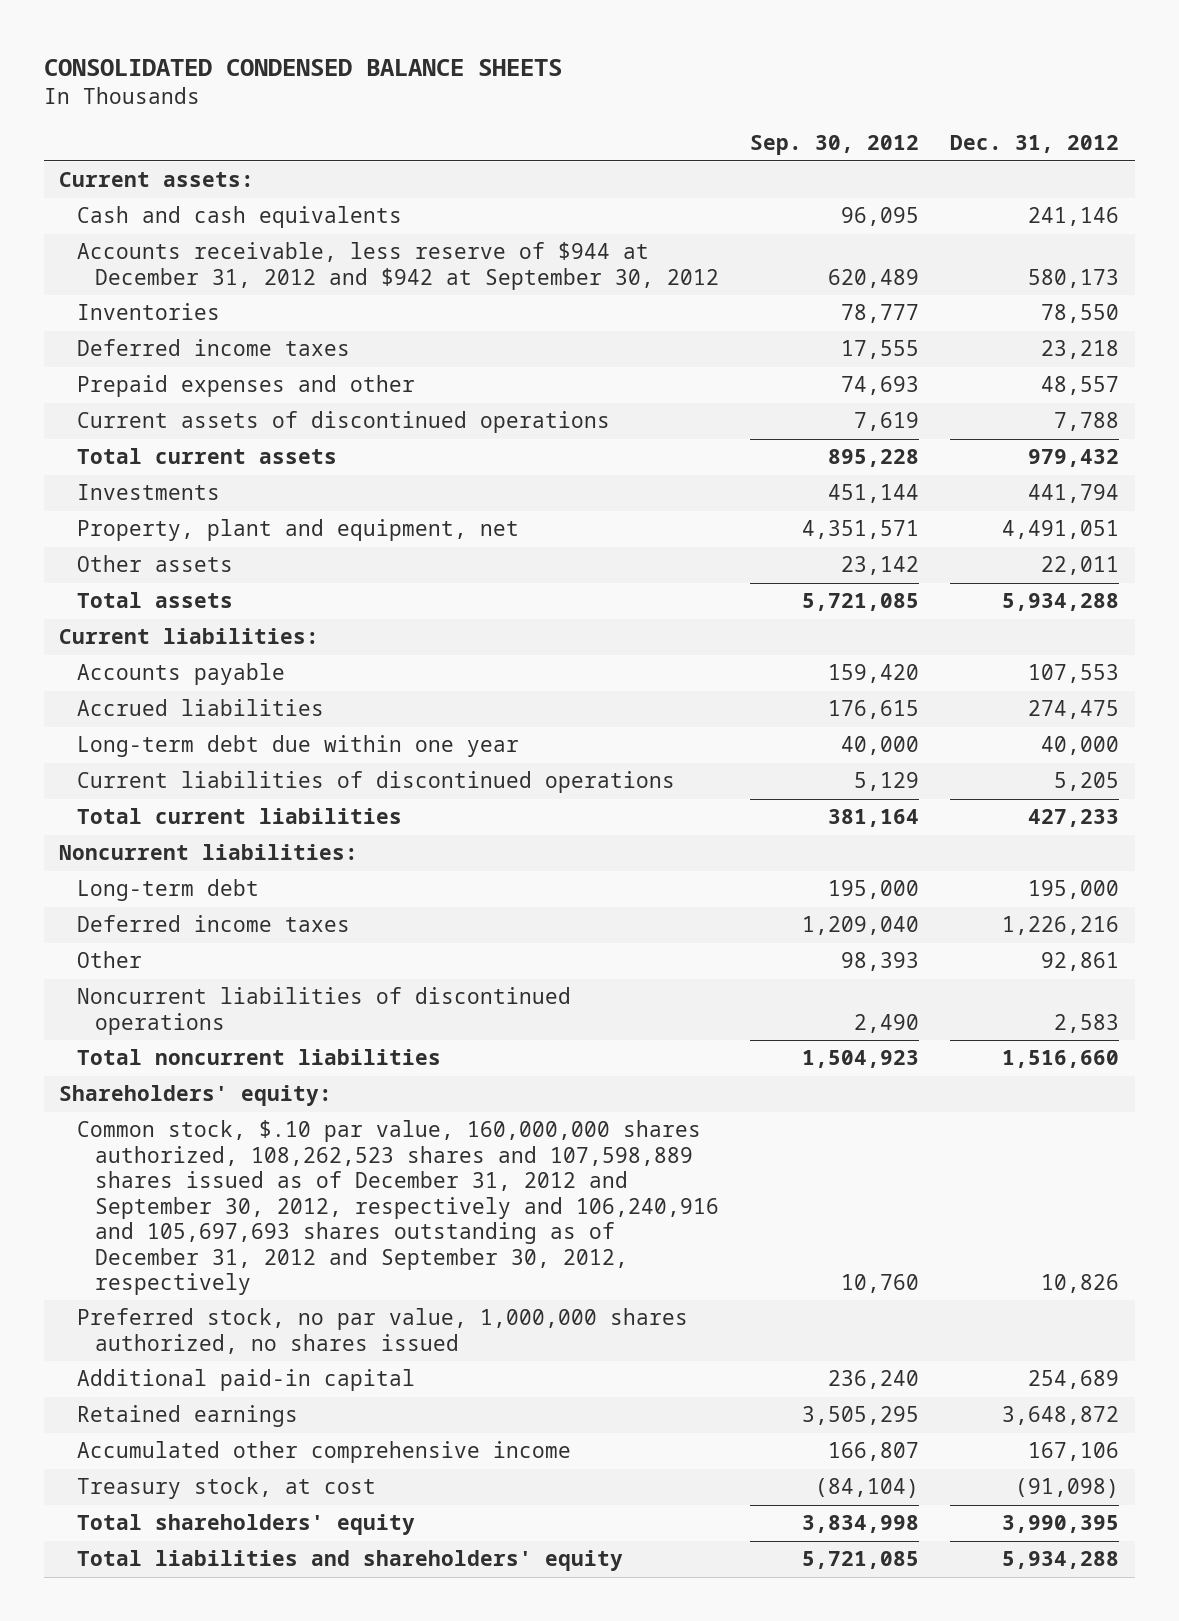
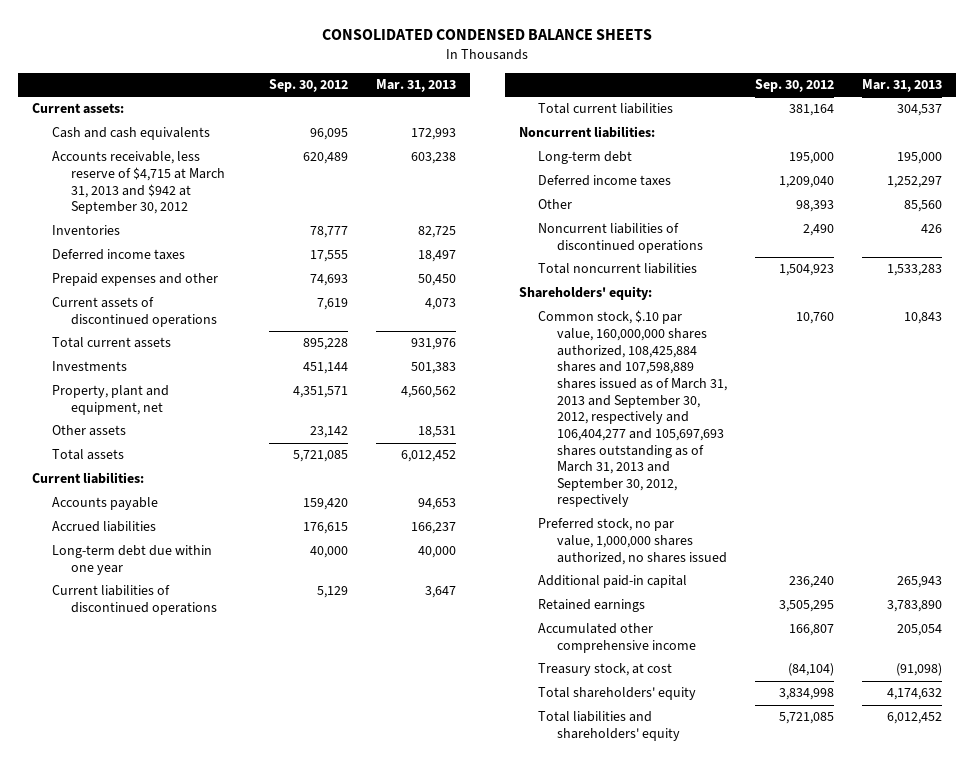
- | Sep. 30, 2012 | Dec. 31, 2012
+ | Sep. 30, 2012 | Mar. 31, 2013
- Accounts receivable, less reserve of $944 at December 31, 2012 and $942 at September 30, 2012 | 620,489 | 580,173
+ Accounts receivable, less reserve of $4,715 at March 31, 2013 and $942 at September 30, 2012 | 620,489 | 603,238
- Common stock, $.10 par value, 160,000,000 shares authorized, 108,262,523 shares and 107,598,889 shares issued as of December 31, 2012 and September 30, 2012, respectively and 106,240,916 and 105,697,693 shares outstanding as of December 31, 2012 and September 30, 2012, respectively | 10,760 | 10,826
+ Common stock, $.10 par value, 160,000,000 shares authorized, 108,425,884 shares and 107,598,889 shares issued as of March 31, 2013 and September 30, 2012, respectively and 106,404,277 and 105,697,693 shares outstanding as of March 31, 2013 and September 30, 2012, respectively | 10,760 | 10,843

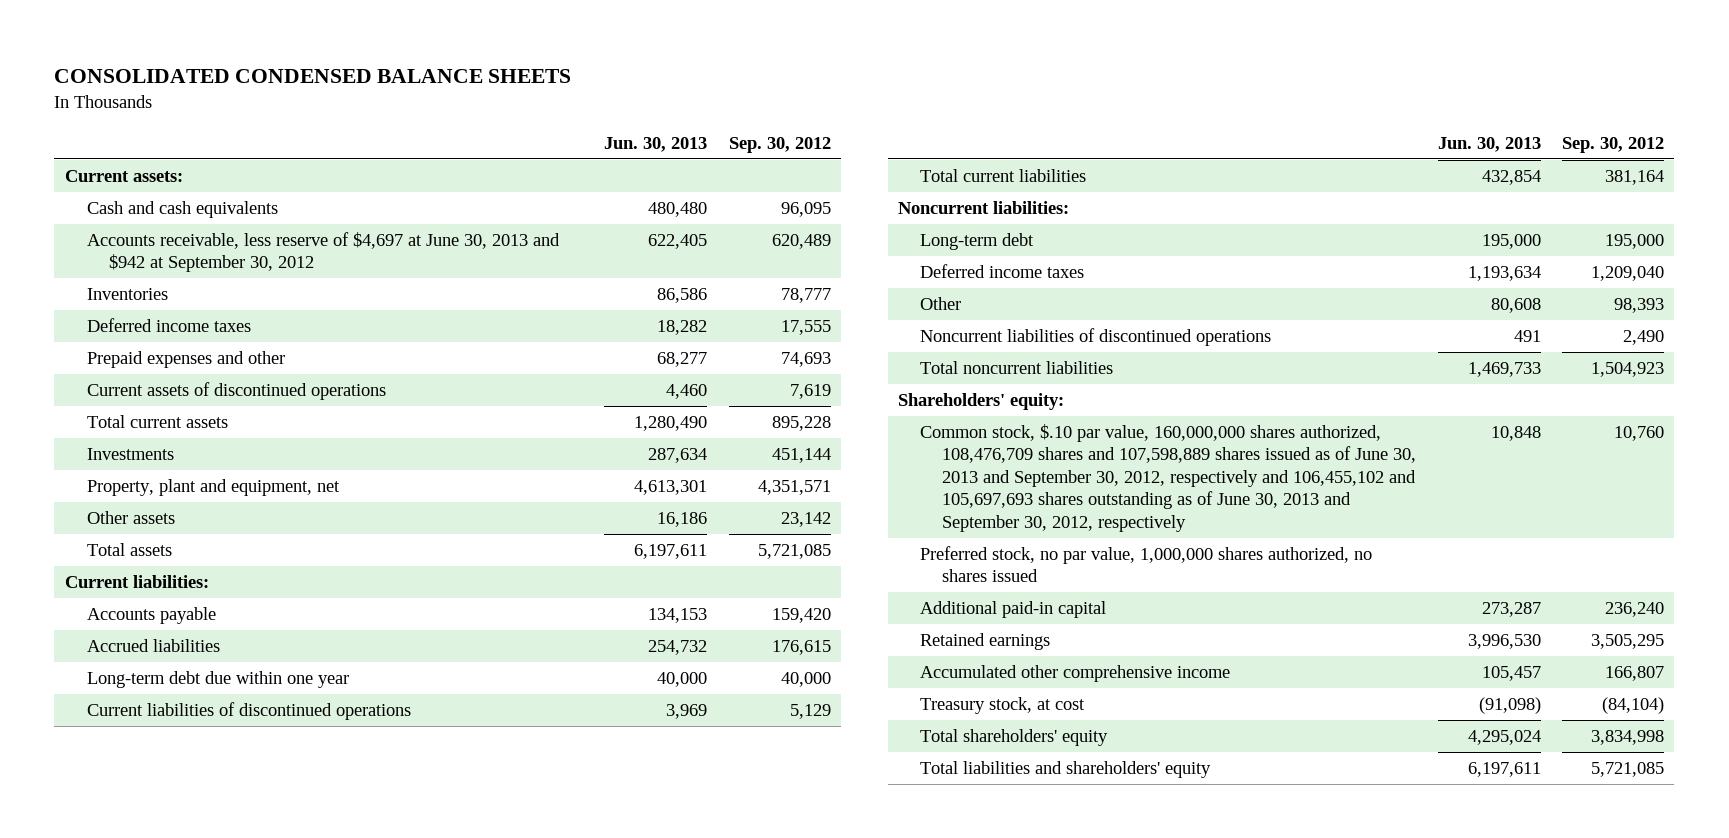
- | Sep. 30, 2012 | Mar. 31, 2013
+ | Jun. 30, 2013 | Sep. 30, 2012
- Accounts receivable, less reserve of $4,715 at March 31, 2013 and $942 at September 30, 2012 | 620,489 | 603,238
+ Accounts receivable, less reserve of $4,697 at June 30, 2013 and $942 at September 30, 2012 | 622,405 | 620,489
- Common stock, $.10 par value, 160,000,000 shares authorized, 108,425,884 shares and 107,598,889 shares issued as of March 31, 2013 and September 30, 2012, respectively and 106,404,277 and 105,697,693 shares outstanding as of March 31, 2013 and September 30, 2012, respectively | 10,760 | 10,843
+ Common stock, $.10 par value, 160,000,000 shares authorized, 108,476,709 shares and 107,598,889 shares issued as of June 30, 2013 and September 30, 2012, respectively and 106,455,102 and 105,697,693 shares outstanding as of June 30, 2013 and September 30, 2012, respectively | 10,848 | 10,760

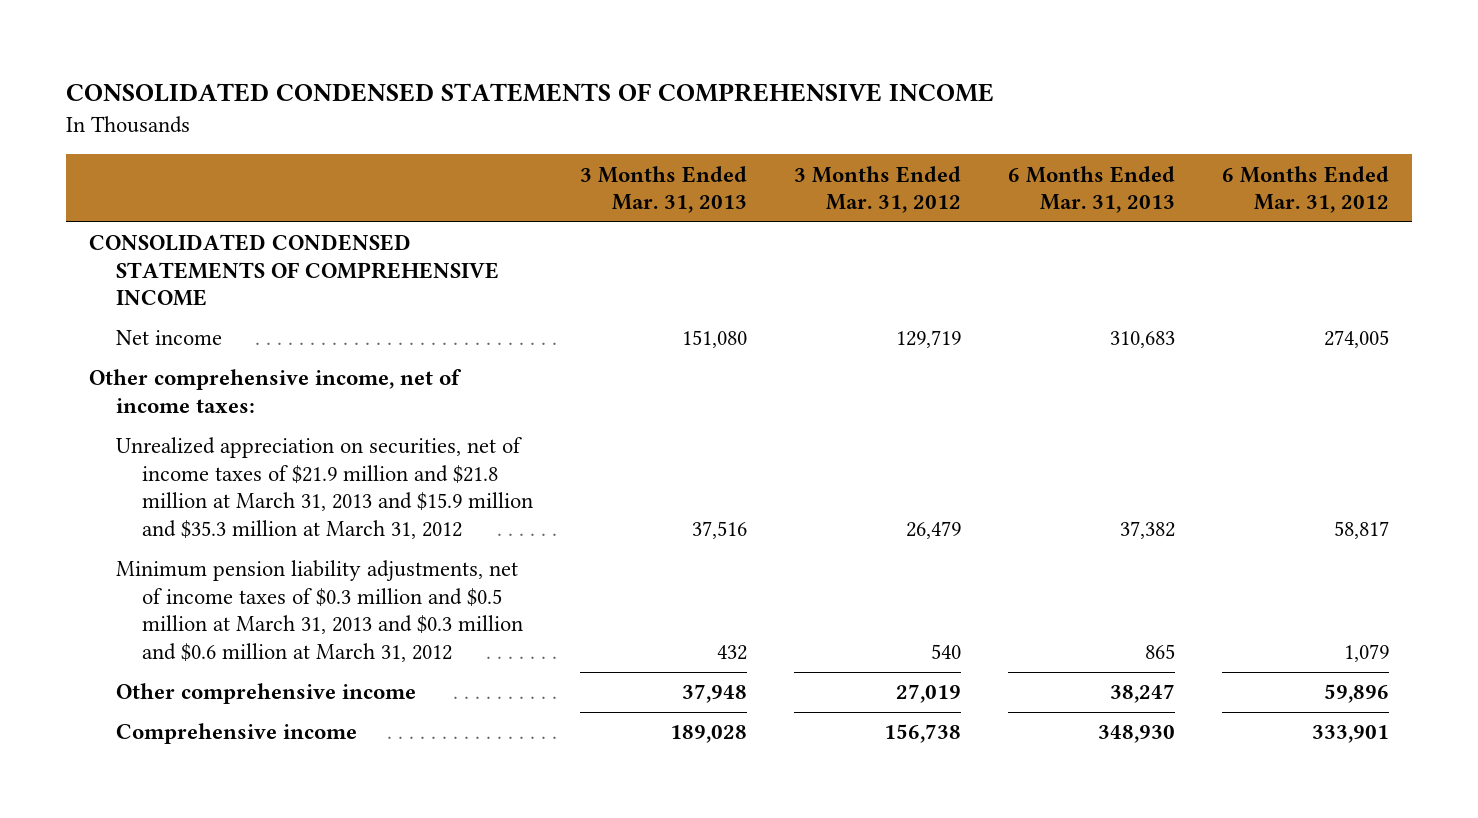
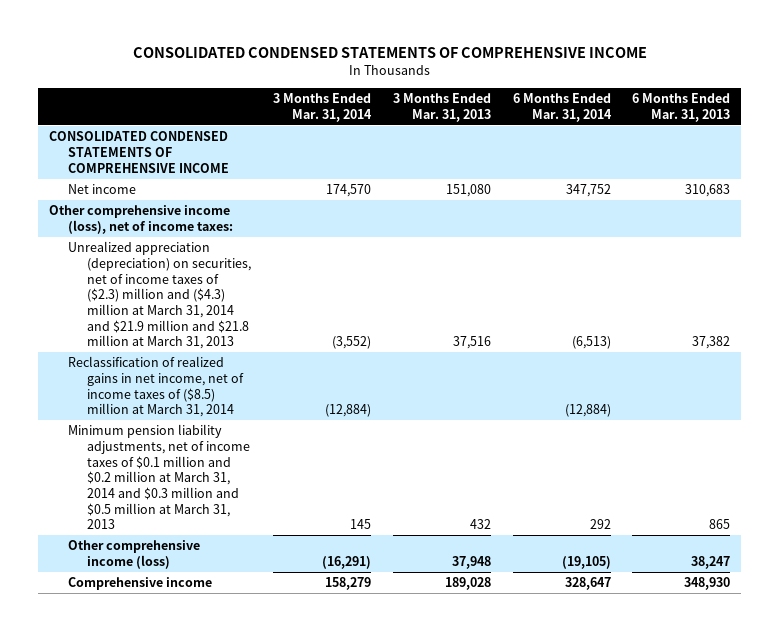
- | 3 Months Ended Mar. 31, 2013 | 3 Months Ended Mar. 31, 2012 | 6 Months Ended Mar. 31, 2013 | 6 Months Ended Mar. 31, 2012
+ | 3 Months Ended Mar. 31, 2014 | 3 Months Ended Mar. 31, 2013 | 6 Months Ended Mar. 31, 2014 | 6 Months Ended Mar. 31, 2013
- Other comprehensive income, net of income taxes:
- Unrealized appreciation on securities, net of income taxes of $21.9 million and $21.8 million at March 31, 2013 and $15.9 million and $35.3 million at March 31, 2012 | 37,516 | 26,479 | 37,382 | 58,817
- Minimum pension liability adjustments, net of income taxes of $0.3 million and $0.5 million at March 31, 2013 and $0.3 million and $0.6 million at March 31, 2012 | 432 | 540 | 865 | 1,079
- Other comprehensive income | 37,948 | 27,019 | 38,247 | 59,896
+ Other comprehensive income (loss), net of income taxes:
+ Unrealized appreciation (depreciation) on securities, net of income taxes of ($2.3) million and ($4.3) million at March 31, 2014 and $21.9 million and $21.8 million at March 31, 2013 | (3,552) | 37,516 | (6,513) | 37,382
+ Reclassification of realized gains in net income, net of income taxes of ($8.5) million at March 31, 2014 | (12,884) | | (12,884) |
+ Minimum pension liability adjustments, net of income taxes of $0.1 million and $0.2 million at March 31, 2014 and $0.3 million and $0.5 million at March 31, 2013 | 145 | 432 | 292 | 865
+ Other comprehensive income (loss) | (16,291) | 37,948 | (19,105) | 38,247

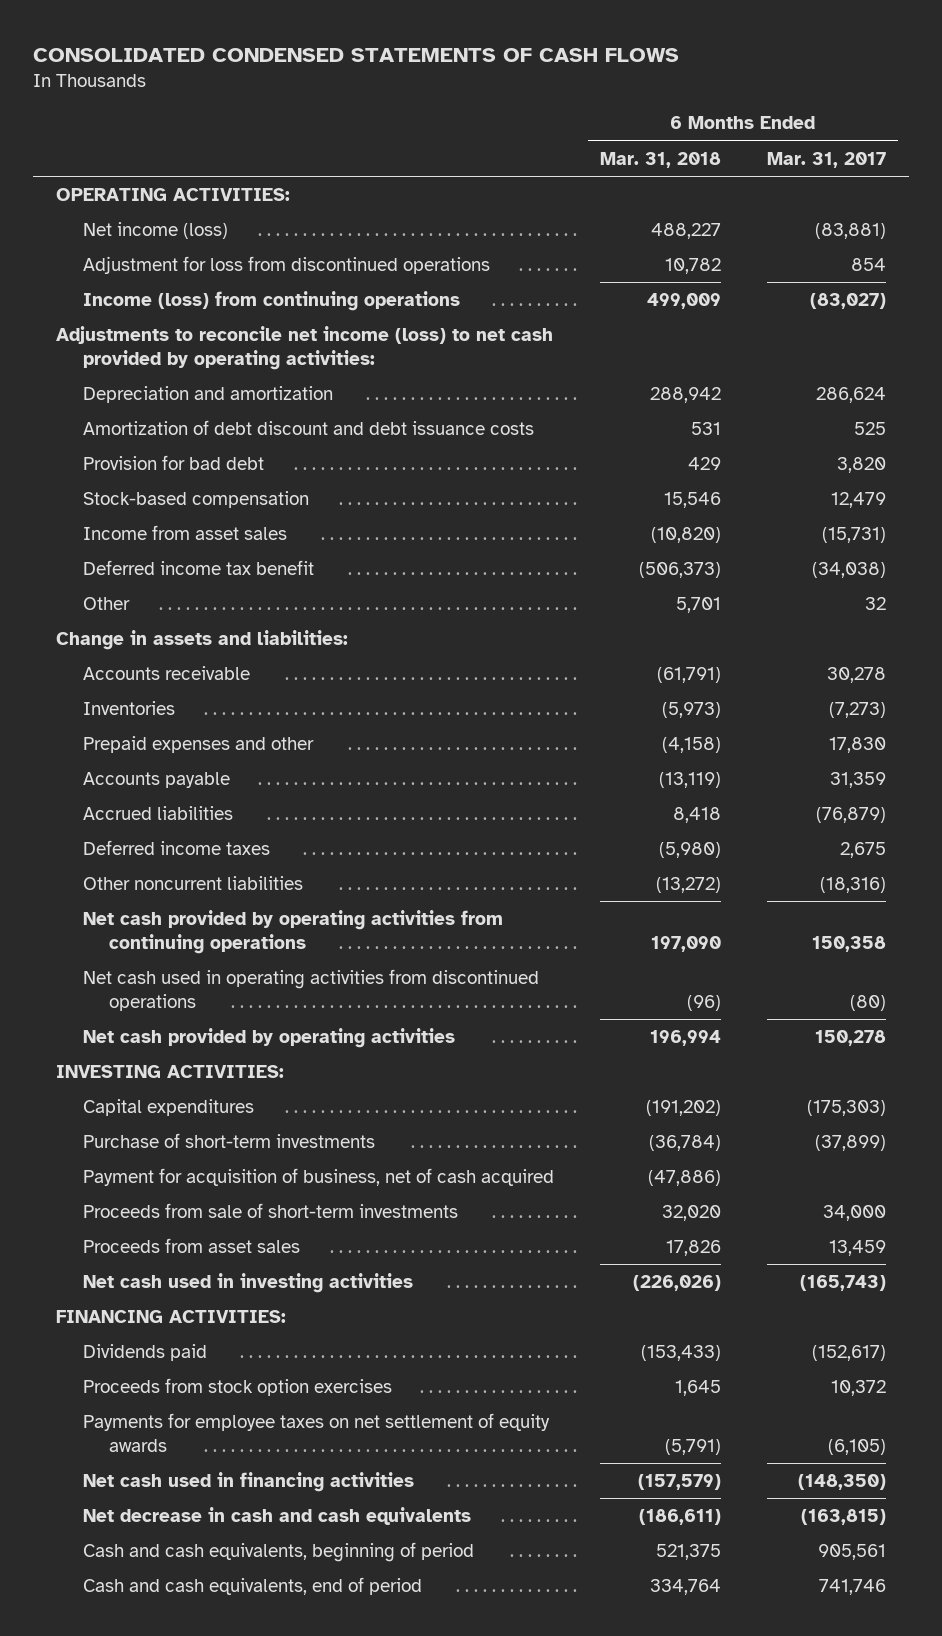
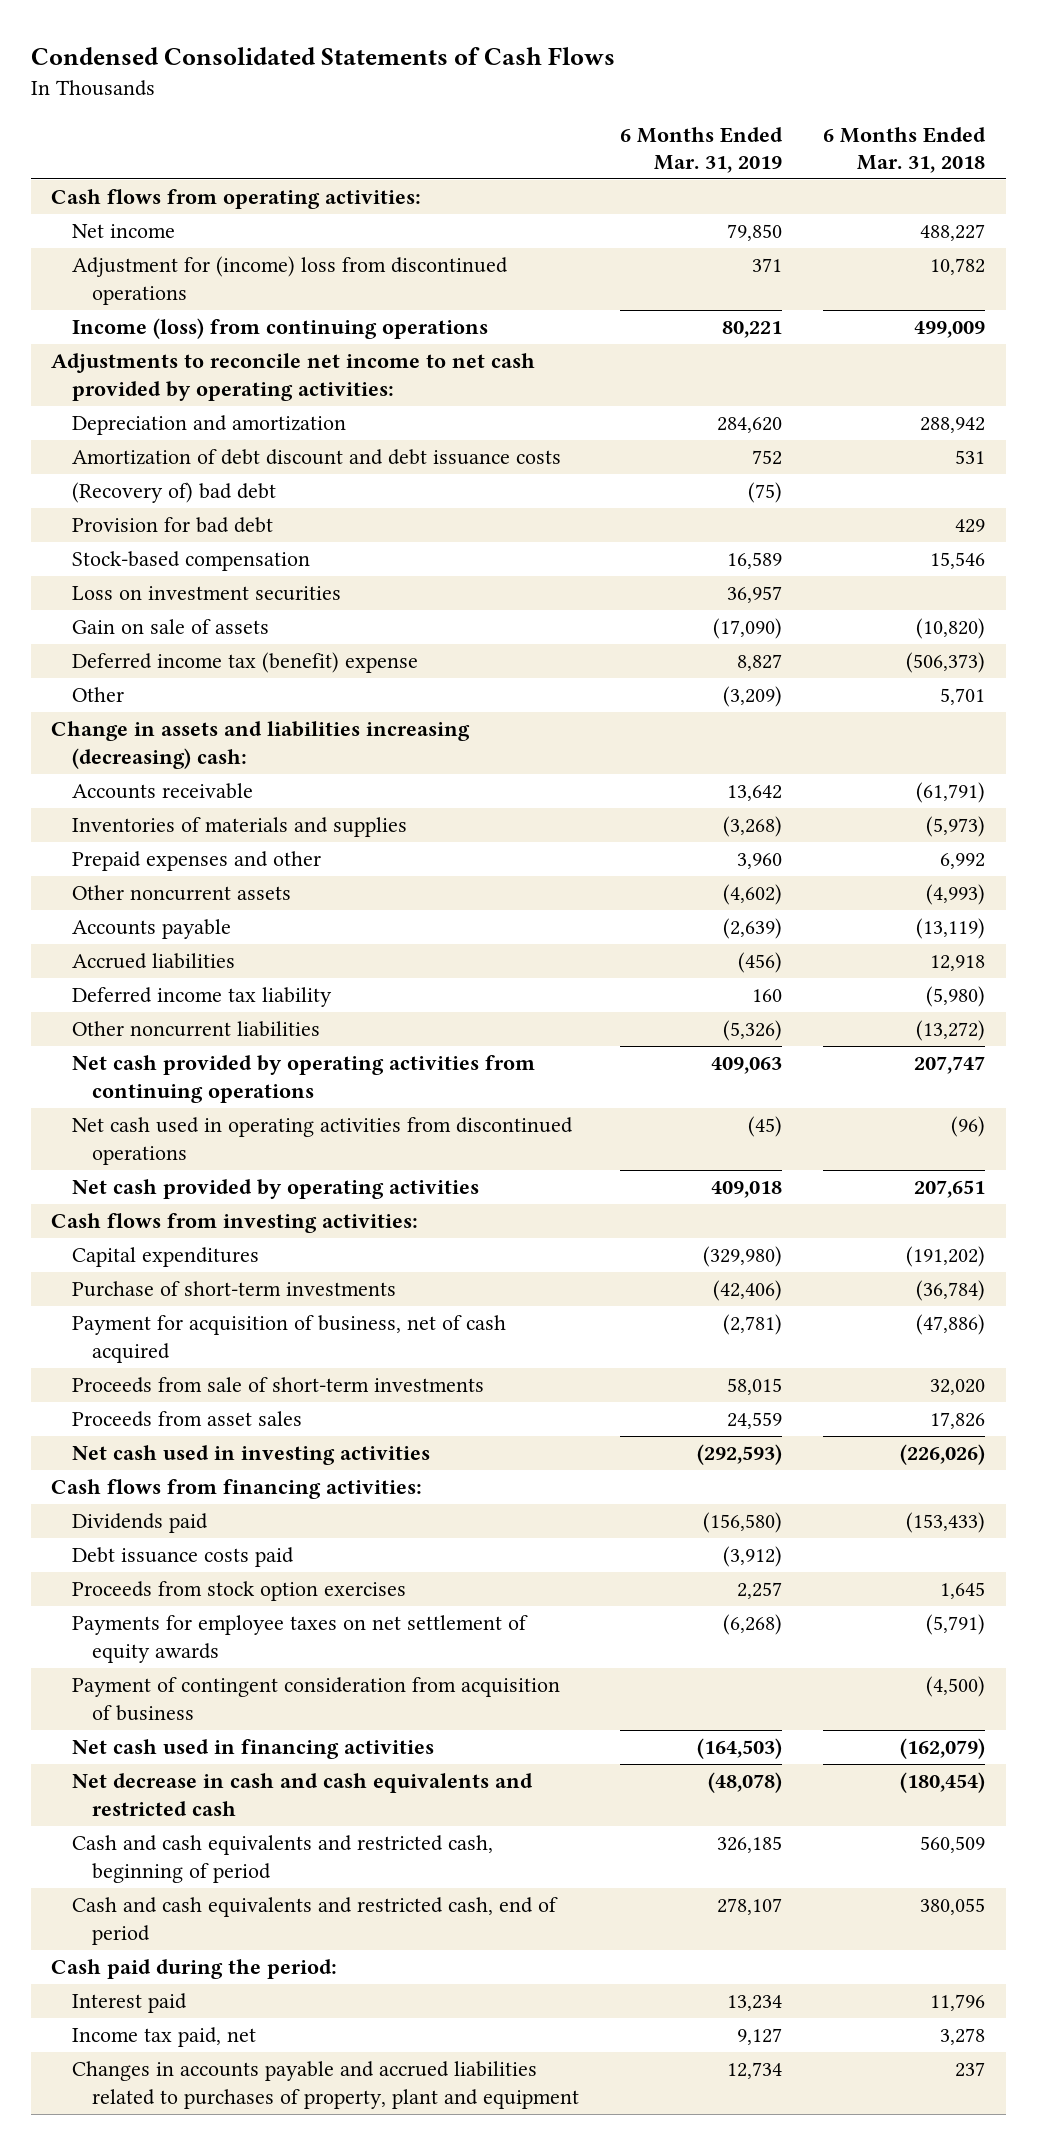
- CONSOLIDATED CONDENSED STATEMENTS OF CASH FLOWS
+ Condensed Consolidated Statements of Cash Flows
- | 6 Months Ended Mar. 31, 2018 | 6 Months Ended Mar. 31, 2017
+ | 6 Months Ended Mar. 31, 2019 | 6 Months Ended Mar. 31, 2018
- OPERATING ACTIVITIES:
- Net income (loss) | 488,227 | (83,881)
- Adjustment for loss from discontinued operations | 10,782 | 854
+ Cash flows from operating activities:
+ Net income | 79,850 | 488,227
+ Adjustment for (income) loss from discontinued operations | 371 | 10,782
- Adjustments to reconcile net income (loss) to net cash provided by operating activities:
+ Adjustments to reconcile net income to net cash provided by operating activities:
+ (Recovery of) bad debt | (75) |
- Income from asset sales | (10,820) | (15,731)
- Deferred income tax benefit | (506,373) | (34,038)
+ Loss on investment securities | 36,957 |
+ Gain on sale of assets | (17,090) | (10,820)
+ Deferred income tax (benefit) expense | 8,827 | (506,373)
- Change in assets and liabilities:
+ Change in assets and liabilities increasing (decreasing) cash:
- Inventories | (5,973) | (7,273)
- Prepaid expenses and other | (4,158) | 17,830
+ Inventories of materials and supplies | (3,268) | (5,973)
+ Prepaid expenses and other | 3,960 | 6,992
+ Other noncurrent assets | (4,602) | (4,993)
- Accrued liabilities | 8,418 | (76,879)
- Deferred income taxes | (5,980) | 2,675
+ Accrued liabilities | (456) | 12,918
+ Deferred income tax liability | 160 | (5,980)
- Net cash provided by operating activities from continuing operations | 197,090 | 150,358
+ Net cash provided by operating activities from continuing operations | 409,063 | 207,747
- Net cash provided by operating activities | 196,994 | 150,278
- INVESTING ACTIVITIES:
+ Net cash provided by operating activities | 409,018 | 207,651
+ Cash flows from investing activities:
- FINANCING ACTIVITIES:
+ Cash flows from financing activities:
+ Debt issuance costs paid | (3,912) |
- Net cash used in financing activities | (157,579) | (148,350)
- Net decrease in cash and cash equivalents | (186,611) | (163,815)
- Cash and cash equivalents, beginning of period | 521,375 | 905,561
- Cash and cash equivalents, end of period | 334,764 | 741,746
+ Payment of contingent consideration from acquisition of business | | (4,500)
+ Net cash used in financing activities | (164,503) | (162,079)
+ Net decrease in cash and cash equivalents and restricted cash | (48,078) | (180,454)
+ Cash and cash equivalents and restricted cash, beginning of period | 326,185 | 560,509
+ Cash and cash equivalents and restricted cash, end of period | 278,107 | 380,055
+ Cash paid during the period:
+ Interest paid | 13,234 | 11,796
+ Income tax paid, net | 9,127 | 3,278
+ Changes in accounts payable and accrued liabilities related to purchases of property, plant and equipment | 12,734 | 237

